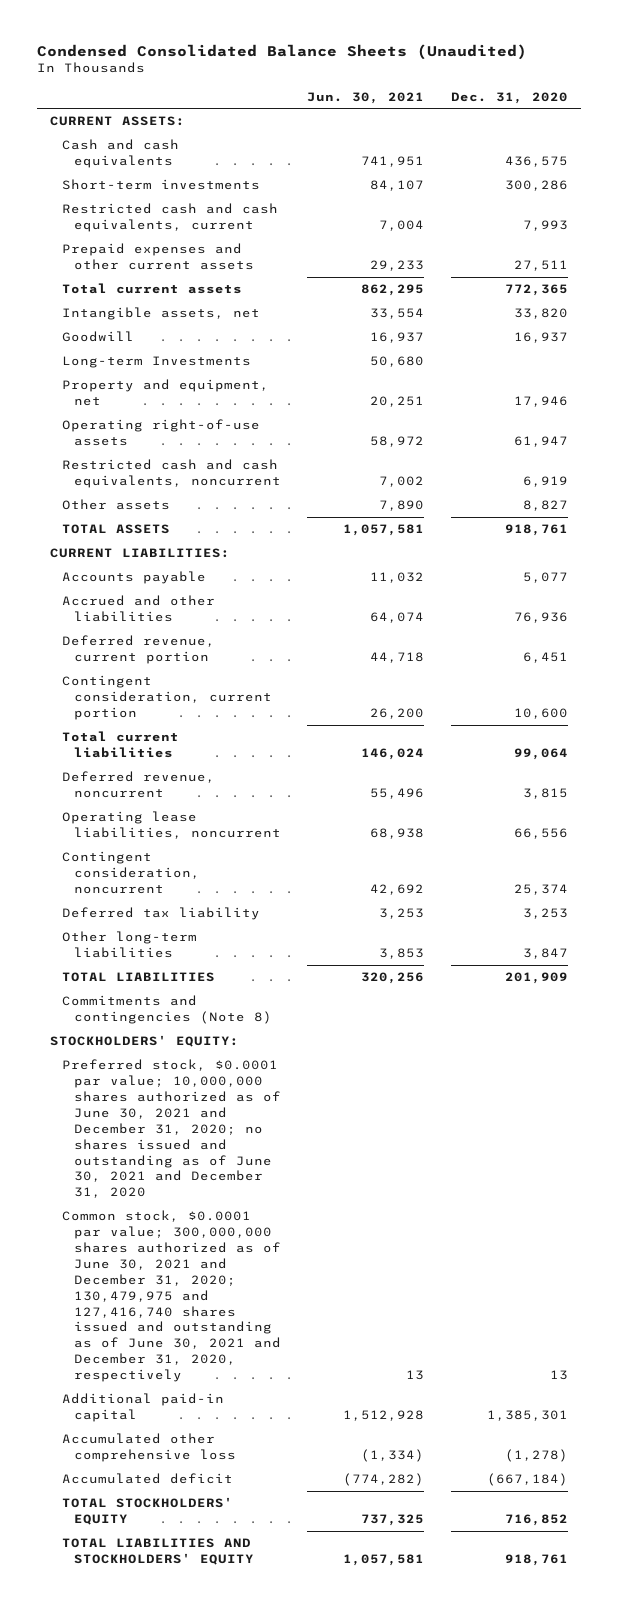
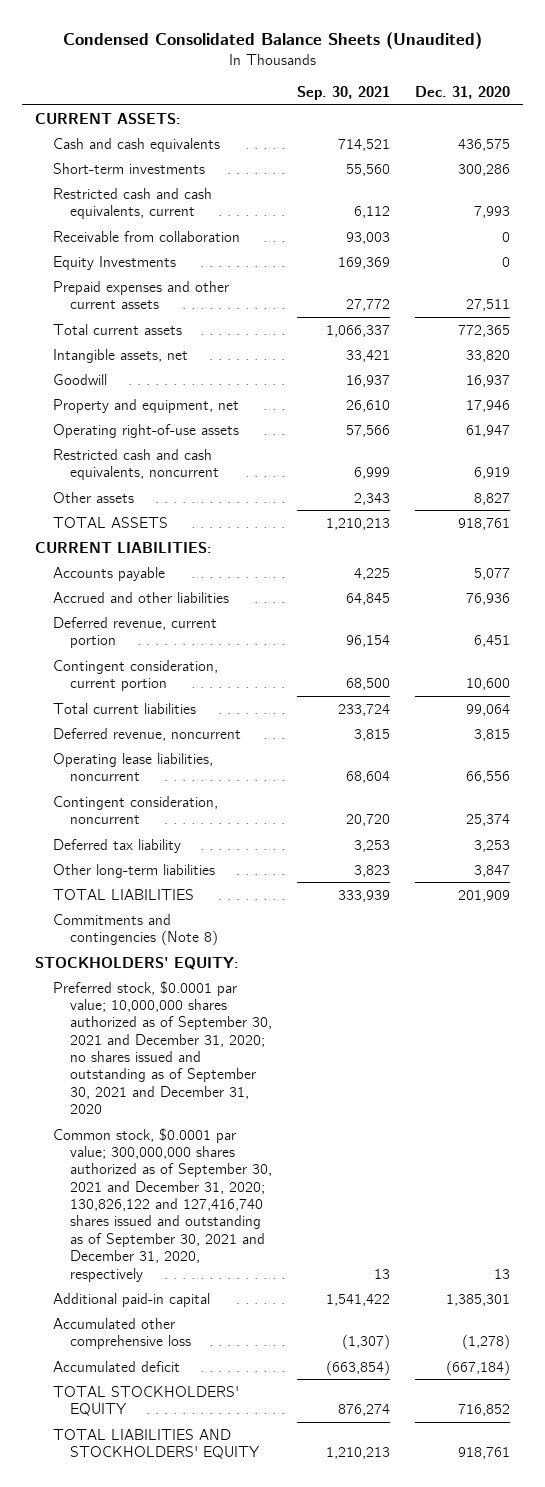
- | Jun. 30, 2021 | Dec. 31, 2020
+ | Sep. 30, 2021 | Dec. 31, 2020
+ Receivable from collaboration | 93,003 | 0
+ Equity Investments | 169,369 | 0
- Long-term Investments | 50,680 |
- Preferred stock, $0.0001 par value; 10,000,000 shares authorized as of June 30, 2021 and December 31, 2020; no shares issued and outstanding as of June 30, 2021 and December 31, 2020
- Common stock, $0.0001 par value; 300,000,000 shares authorized as of June 30, 2021 and December 31, 2020; 130,479,975 and 127,416,740 shares issued and outstanding as of June 30, 2021 and December 31, 2020, respectively | 13 | 13
+ Preferred stock, $0.0001 par value; 10,000,000 shares authorized as of September 30, 2021 and December 31, 2020; no shares issued and outstanding as of September 30, 2021 and December 31, 2020
+ Common stock, $0.0001 par value; 300,000,000 shares authorized as of September 30, 2021 and December 31, 2020; 130,826,122 and 127,416,740 shares issued and outstanding as of September 30, 2021 and December 31, 2020, respectively | 13 | 13

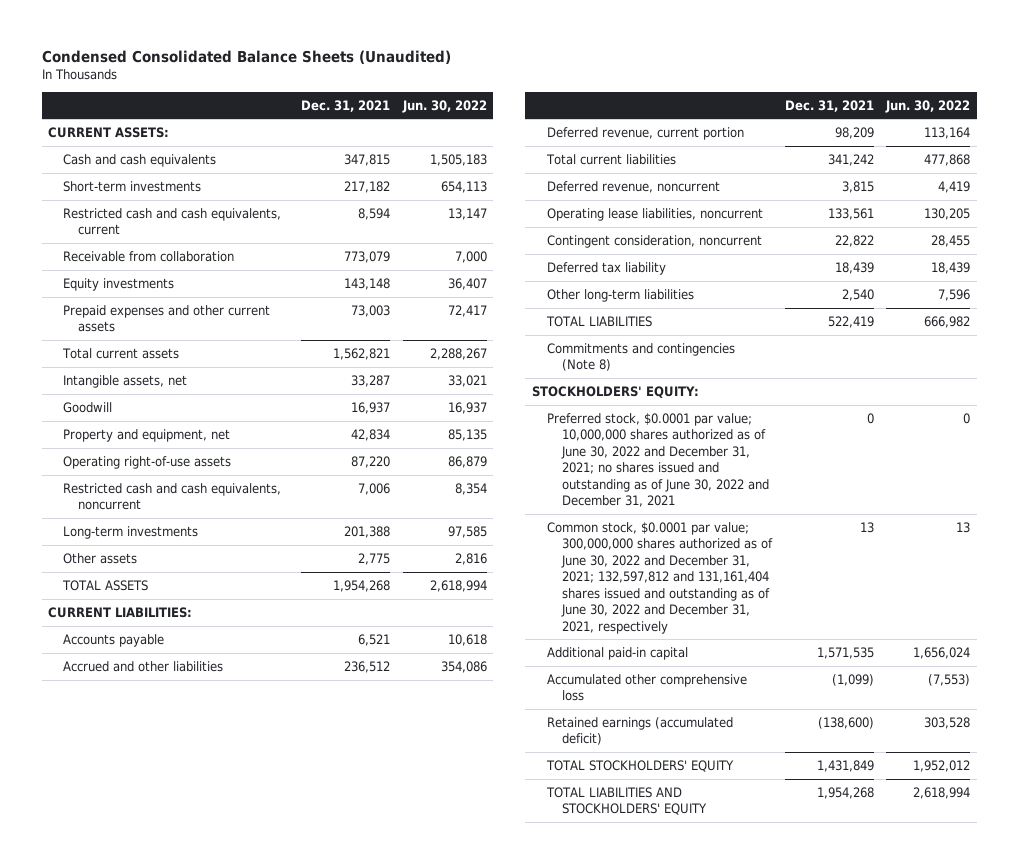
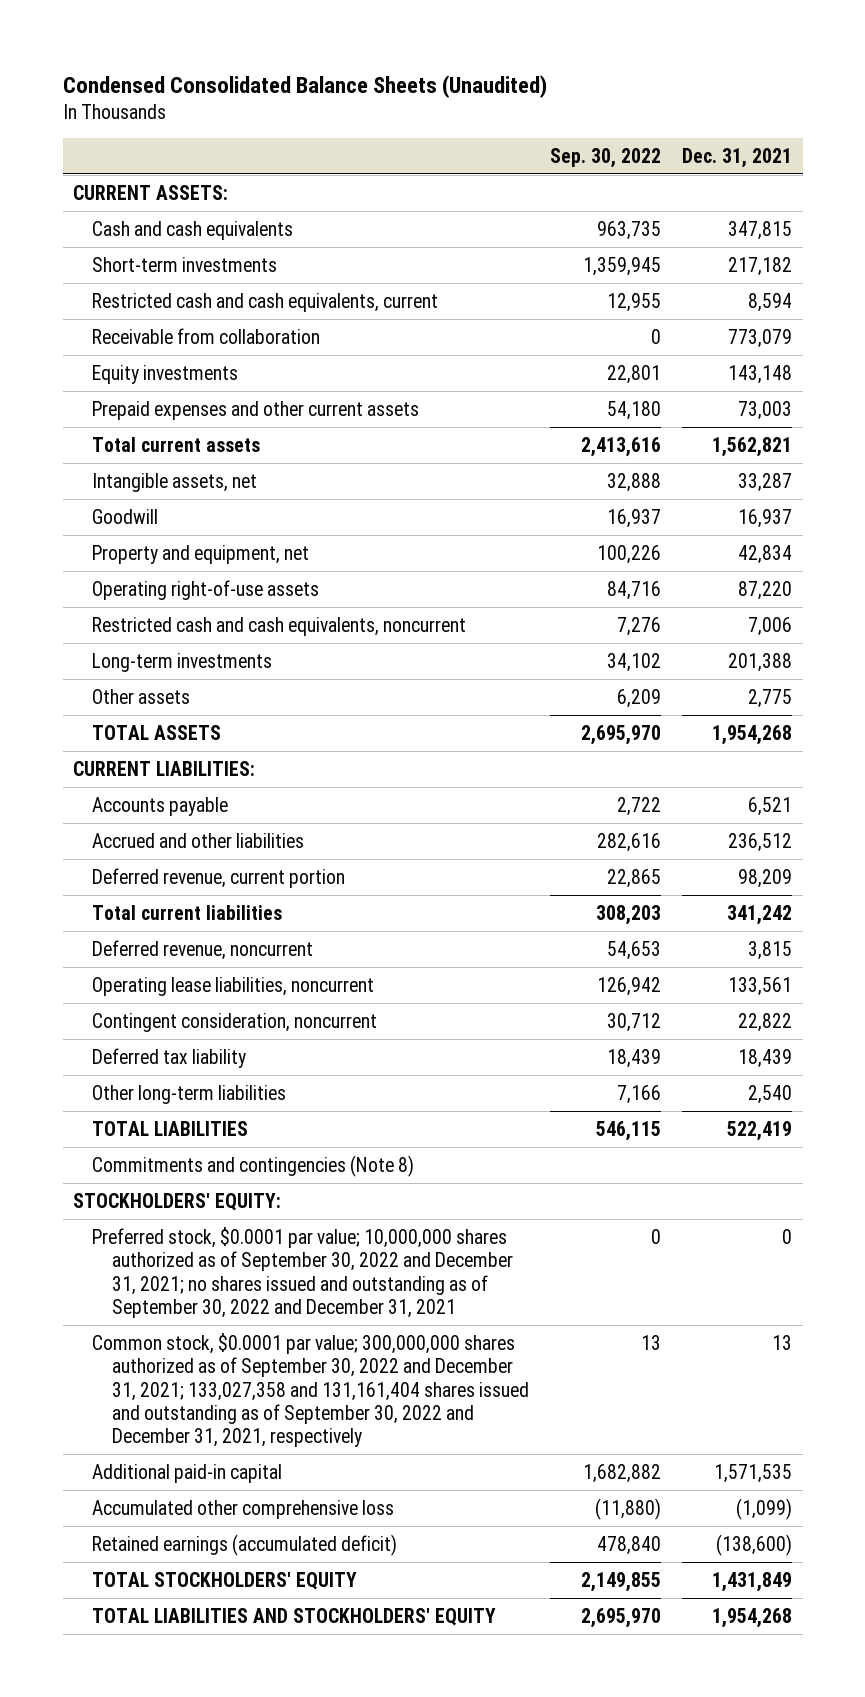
- | Dec. 31, 2021 | Jun. 30, 2022
+ | Sep. 30, 2022 | Dec. 31, 2021
- Preferred stock, $0.0001 par value; 10,000,000 shares authorized as of June 30, 2022 and December 31, 2021; no shares issued and outstanding as of June 30, 2022 and December 31, 2021 | 0 | 0
- Common stock, $0.0001 par value; 300,000,000 shares authorized as of June 30, 2022 and December 31, 2021; 132,597,812 and 131,161,404 shares issued and outstanding as of June 30, 2022 and December 31, 2021, respectively | 13 | 13
+ Preferred stock, $0.0001 par value; 10,000,000 shares authorized as of September 30, 2022 and December 31, 2021; no shares issued and outstanding as of September 30, 2022 and December 31, 2021 | 0 | 0
+ Common stock, $0.0001 par value; 300,000,000 shares authorized as of September 30, 2022 and December 31, 2021; 133,027,358 and 131,161,404 shares issued and outstanding as of September 30, 2022 and December 31, 2021, respectively | 13 | 13

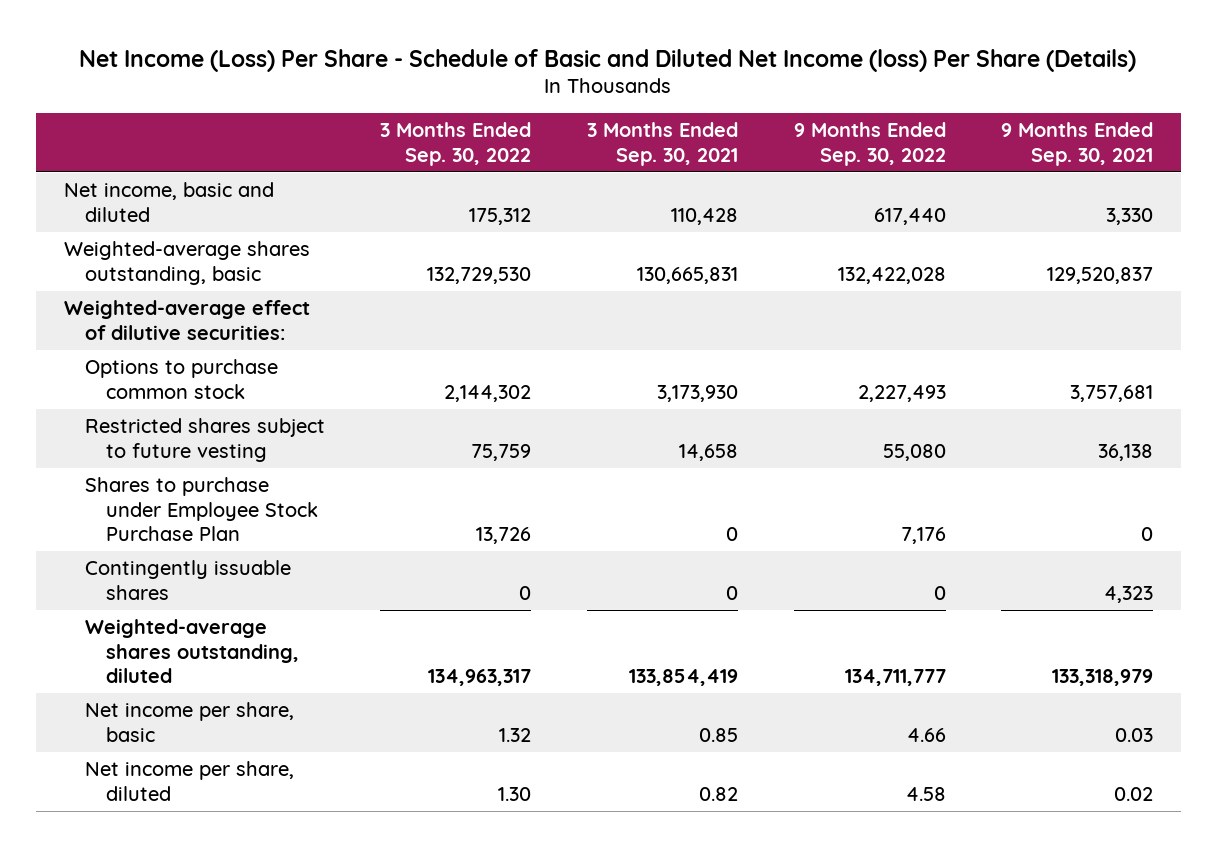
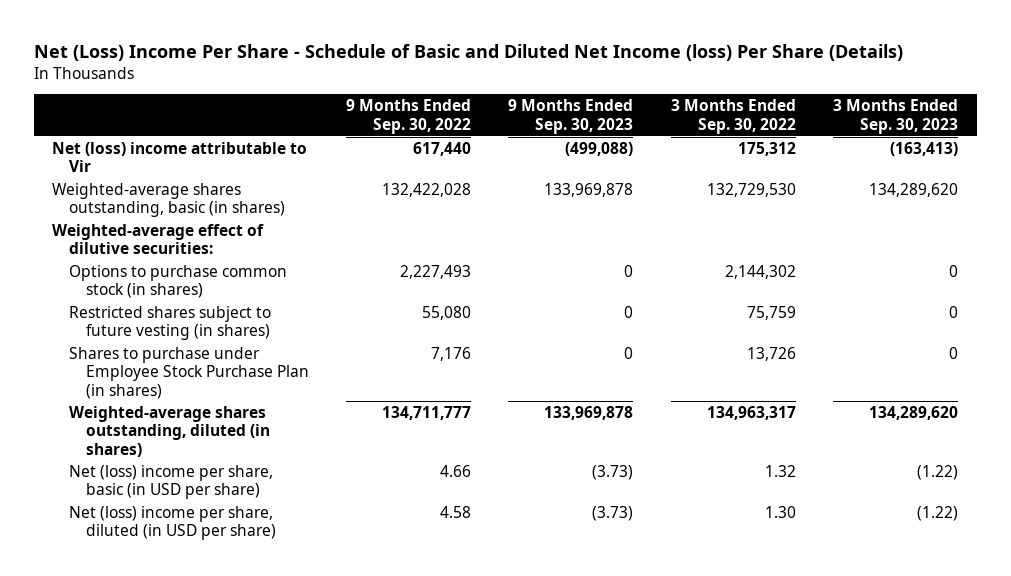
- Net Income (Loss) Per Share - Schedule of Basic and Diluted Net Income (loss) Per Share (Details)
+ Net (Loss) Income Per Share - Schedule of Basic and Diluted Net Income (loss) Per Share (Details)
- | 3 Months Ended Sep. 30, 2022 | 3 Months Ended Sep. 30, 2021 | 9 Months Ended Sep. 30, 2022 | 9 Months Ended Sep. 30, 2021
+ | 9 Months Ended Sep. 30, 2022 | 9 Months Ended Sep. 30, 2023 | 3 Months Ended Sep. 30, 2022 | 3 Months Ended Sep. 30, 2023
- Net income, basic and diluted | 175,312 | 110,428 | 617,440 | 3,330
- Weighted-average shares outstanding, basic | 132,729,530 | 130,665,831 | 132,422,028 | 129,520,837
+ Net (loss) income attributable to Vir | 617,440 | (499,088) | 175,312 | (163,413)
+ Weighted-average shares outstanding, basic (in shares) | 132,422,028 | 133,969,878 | 132,729,530 | 134,289,620
- Options to purchase common stock | 2,144,302 | 3,173,930 | 2,227,493 | 3,757,681
- Restricted shares subject to future vesting | 75,759 | 14,658 | 55,080 | 36,138
- Shares to purchase under Employee Stock Purchase Plan | 13,726 | 0 | 7,176 | 0
- Contingently issuable shares | 0 | 0 | 0 | 4,323
- Weighted-average shares outstanding, diluted | 134,963,317 | 133,854,419 | 134,711,777 | 133,318,979
- Net income per share, basic | 1.32 | 0.85 | 4.66 | 0.03
- Net income per share, diluted | 1.30 | 0.82 | 4.58 | 0.02
+ Options to purchase common stock (in shares) | 2,227,493 | 0 | 2,144,302 | 0
+ Restricted shares subject to future vesting (in shares) | 55,080 | 0 | 75,759 | 0
+ Shares to purchase under Employee Stock Purchase Plan (in shares) | 7,176 | 0 | 13,726 | 0
+ Weighted-average shares outstanding, diluted (in shares) | 134,711,777 | 133,969,878 | 134,963,317 | 134,289,620
+ Net (loss) income per share, basic (in USD per share) | 4.66 | (3.73) | 1.32 | (1.22)
+ Net (loss) income per share, diluted (in USD per share) | 4.58 | (3.73) | 1.30 | (1.22)

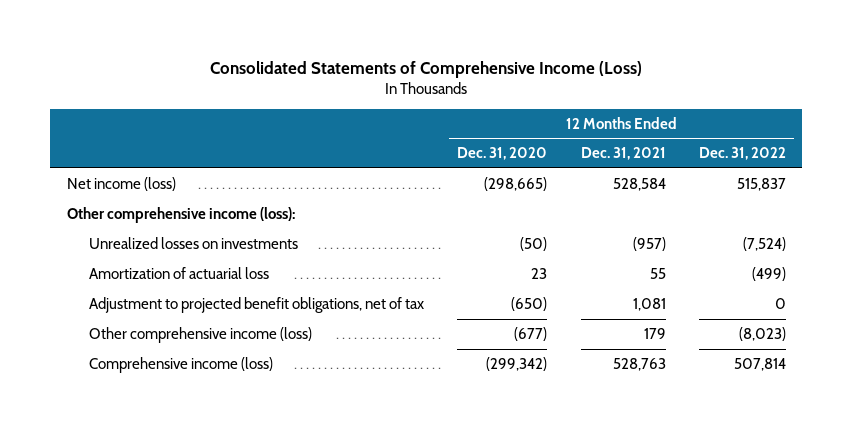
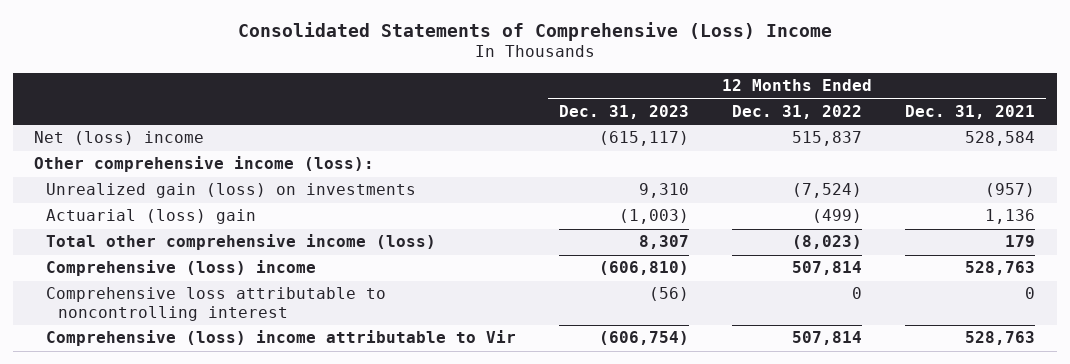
- Consolidated Statements of Comprehensive Income (Loss)
+ Consolidated Statements of Comprehensive (Loss) Income
- | 12 Months Ended Dec. 31, 2020 | 12 Months Ended Dec. 31, 2021 | 12 Months Ended Dec. 31, 2022
+ | 12 Months Ended Dec. 31, 2023 | 12 Months Ended Dec. 31, 2022 | 12 Months Ended Dec. 31, 2021
- Net income (loss) | (298,665) | 528,584 | 515,837
+ Net (loss) income | (615,117) | 515,837 | 528,584
- Unrealized losses on investments | (50) | (957) | (7,524)
- Amortization of actuarial loss | 23 | 55 | (499)
- Adjustment to projected benefit obligations, net of tax | (650) | 1,081 | 0
- Other comprehensive income (loss) | (677) | 179 | (8,023)
- Comprehensive income (loss) | (299,342) | 528,763 | 507,814
+ Unrealized gain (loss) on investments | 9,310 | (7,524) | (957)
+ Actuarial (loss) gain | (1,003) | (499) | 1,136
+ Total other comprehensive income (loss) | 8,307 | (8,023) | 179
+ Comprehensive (loss) income | (606,810) | 507,814 | 528,763
+ Comprehensive loss attributable to noncontrolling interest | (56) | 0 | 0
+ Comprehensive (loss) income attributable to Vir | (606,754) | 507,814 | 528,763

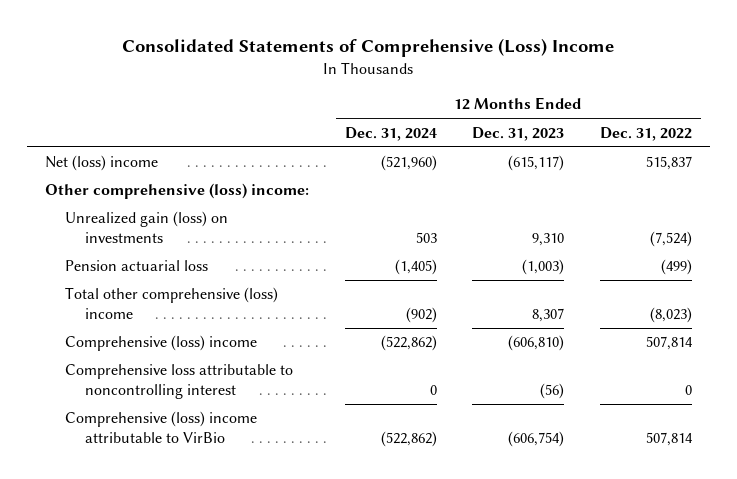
- | 12 Months Ended Dec. 31, 2023 | 12 Months Ended Dec. 31, 2022 | 12 Months Ended Dec. 31, 2021
+ | 12 Months Ended Dec. 31, 2024 | 12 Months Ended Dec. 31, 2023 | 12 Months Ended Dec. 31, 2022
- Other comprehensive income (loss):
+ Other comprehensive (loss) income:
- Actuarial (loss) gain | (1,003) | (499) | 1,136
- Total other comprehensive income (loss) | 8,307 | (8,023) | 179
+ Pension actuarial loss | (1,405) | (1,003) | (499)
+ Total other comprehensive (loss) income | (902) | 8,307 | (8,023)
- Comprehensive (loss) income attributable to Vir | (606,754) | 507,814 | 528,763
+ Comprehensive (loss) income attributable to VirBio | (522,862) | (606,754) | 507,814

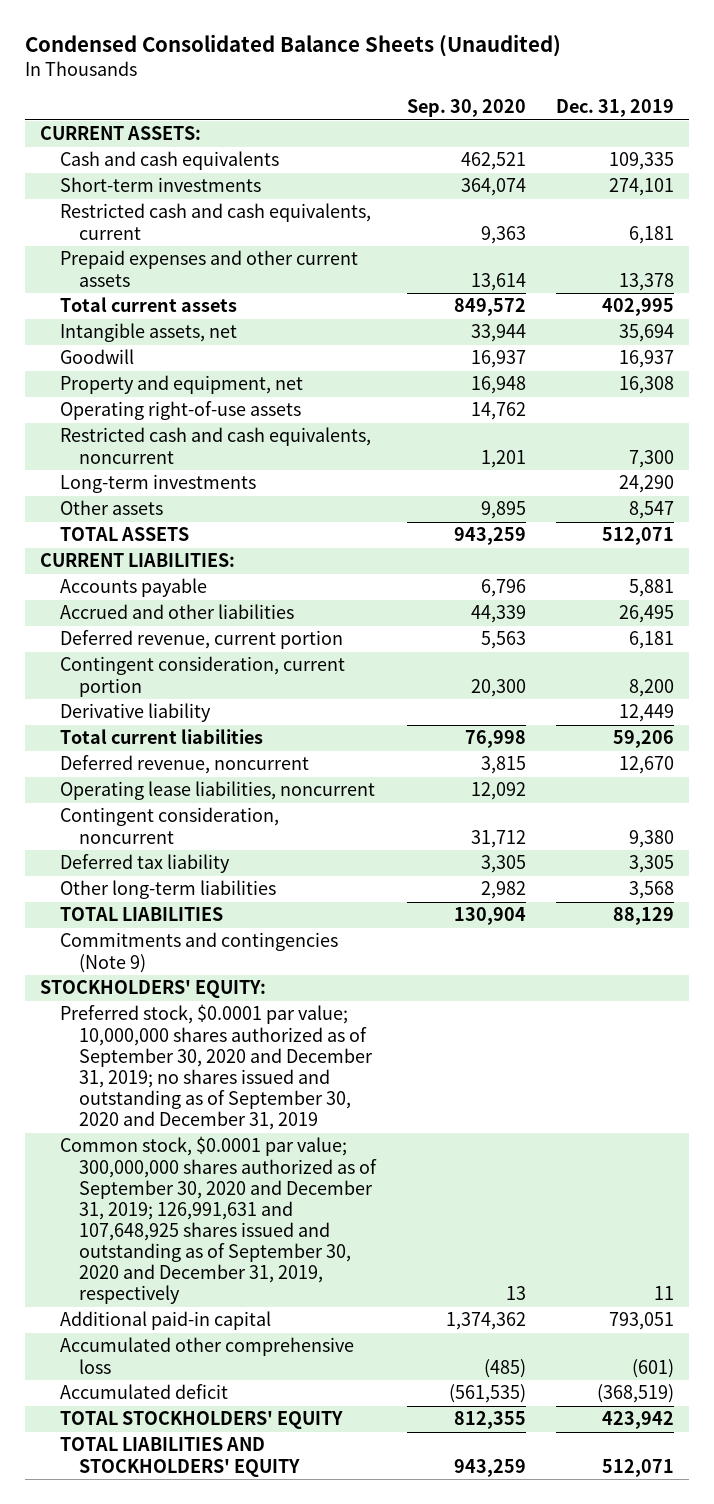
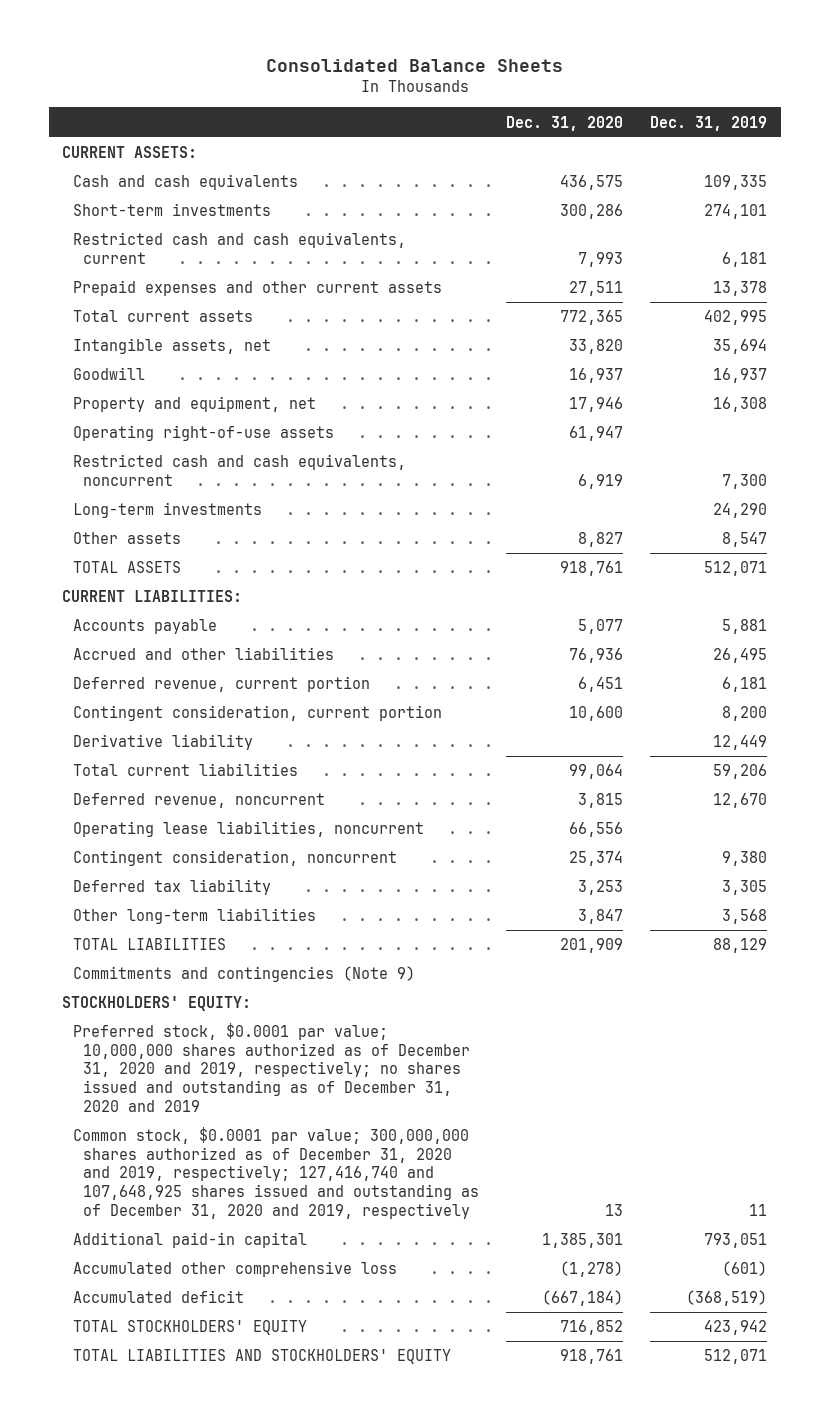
- Condensed Consolidated Balance Sheets (Unaudited)
+ Consolidated Balance Sheets
- | Sep. 30, 2020 | Dec. 31, 2019
+ | Dec. 31, 2020 | Dec. 31, 2019
- Preferred stock, $0.0001 par value; 10,000,000 shares authorized as of September 30, 2020 and December 31, 2019; no shares issued and outstanding as of September 30, 2020 and December 31, 2019
- Common stock, $0.0001 par value; 300,000,000 shares authorized as of September 30, 2020 and December 31, 2019; 126,991,631 and 107,648,925 shares issued and outstanding as of September 30, 2020 and December 31, 2019, respectively | 13 | 11
+ Preferred stock, $0.0001 par value; 10,000,000 shares authorized as of December 31, 2020 and 2019, respectively; no shares issued and outstanding as of December 31, 2020 and 2019
+ Common stock, $0.0001 par value; 300,000,000 shares authorized as of December 31, 2020 and 2019, respectively; 127,416,740 and 107,648,925 shares issued and outstanding as of December 31, 2020 and 2019, respectively | 13 | 11

